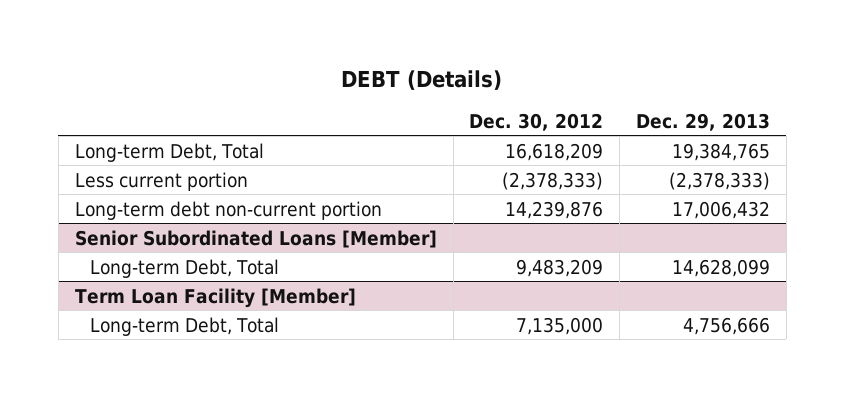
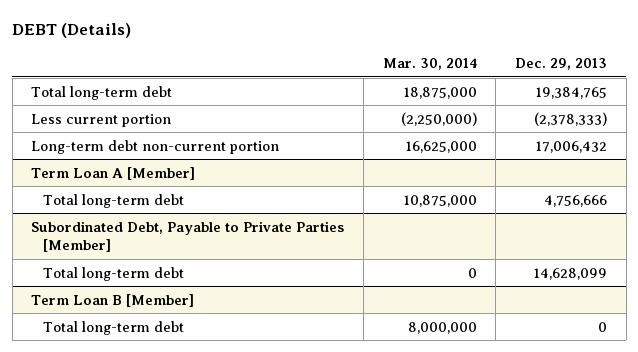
- | Dec. 30, 2012 | Dec. 29, 2013
+ | Mar. 30, 2014 | Dec. 29, 2013
- Long-term Debt, Total | 16,618,209 | 19,384,765
+ Total long-term debt | 18,875,000 | 19,384,765
- Senior Subordinated Loans [Member]
- Long-term Debt, Total | 9,483,209 | 14,628,099
- Term Loan Facility [Member]
- Long-term Debt, Total | 7,135,000 | 4,756,666
+ Term Loan A [Member]
+ Total long-term debt | 10,875,000 | 4,756,666
+ Subordinated Debt, Payable to Private Parties [Member]
+ Total long-term debt | 0 | 14,628,099
+ Term Loan B [Member]
+ Total long-term debt | 8,000,000 | 0

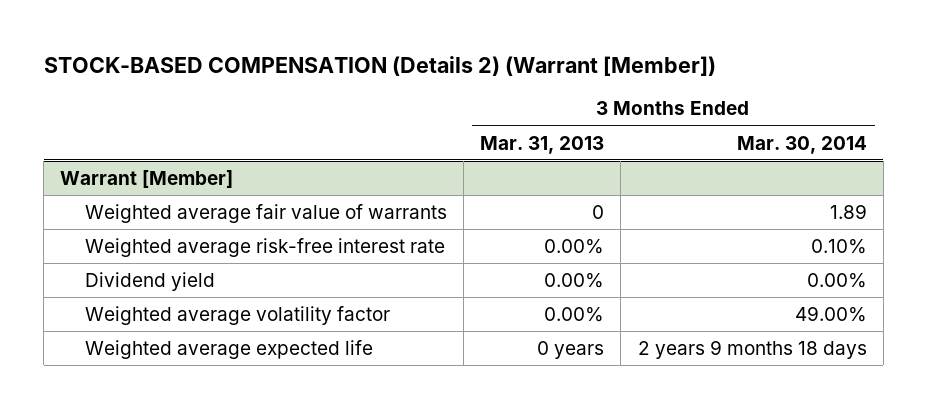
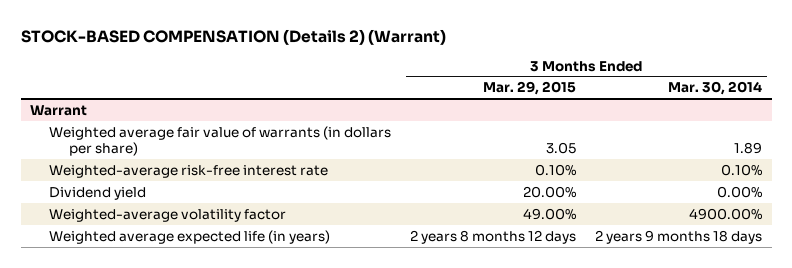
- STOCK-BASED COMPENSATION (Details 2) (Warrant [Member])
+ STOCK-BASED COMPENSATION (Details 2) (Warrant)
- | 3 Months Ended Mar. 31, 2013 | 3 Months Ended Mar. 30, 2014
+ | 3 Months Ended Mar. 29, 2015 | 3 Months Ended Mar. 30, 2014
- Warrant [Member]
- Weighted average fair value of warrants | 0 | 1.89
- Weighted average risk-free interest rate | 0.00% | 0.10%
+ Warrant
+ Weighted average fair value of warrants (in dollars per share) | 3.05 | 1.89
+ Weighted-average risk-free interest rate | 0.10% | 0.10%
- Weighted average volatility factor | 0.00% | 49.00%
- Weighted average expected life | 0 years | 2 years 9 months 18 days
+ Weighted-average volatility factor | 49.00% | 4900.00%
+ Weighted average expected life (in years) | 2 years 8 months 12 days | 2 years 9 months 18 days

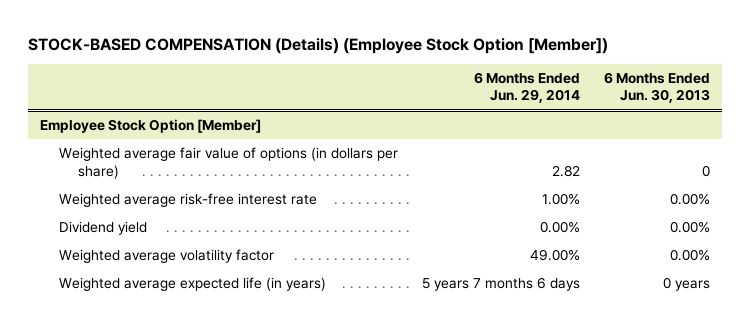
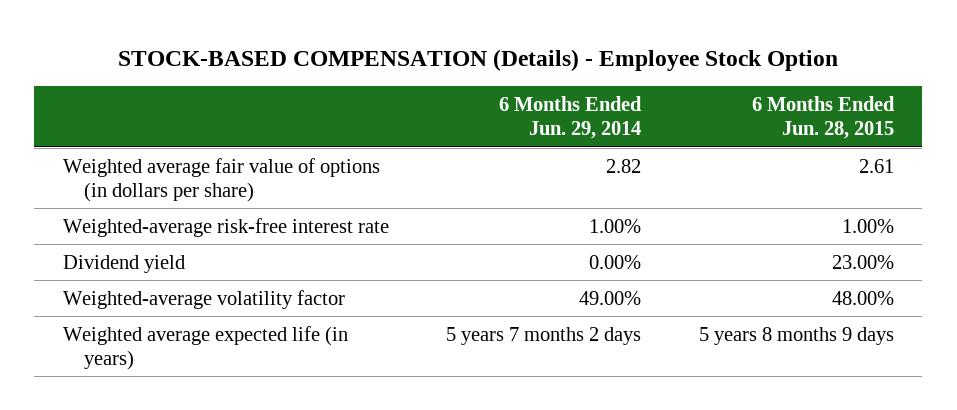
- STOCK-BASED COMPENSATION (Details) (Employee Stock Option [Member])
+ STOCK-BASED COMPENSATION (Details) - Employee Stock Option
- | 6 Months Ended Jun. 29, 2014 | 6 Months Ended Jun. 30, 2013
+ | 6 Months Ended Jun. 29, 2014 | 6 Months Ended Jun. 28, 2015
- Employee Stock Option [Member]
- Weighted average risk-free interest rate | 1.00% | 0.00%
+ Weighted-average risk-free interest rate | 1.00% | 1.00%
- Weighted average volatility factor | 49.00% | 0.00%
- Weighted average expected life (in years) | 5 years 7 months 6 days | 0 years
+ Weighted-average volatility factor | 49.00% | 48.00%
+ Weighted average expected life (in years) | 5 years 7 months 2 days | 5 years 8 months 9 days

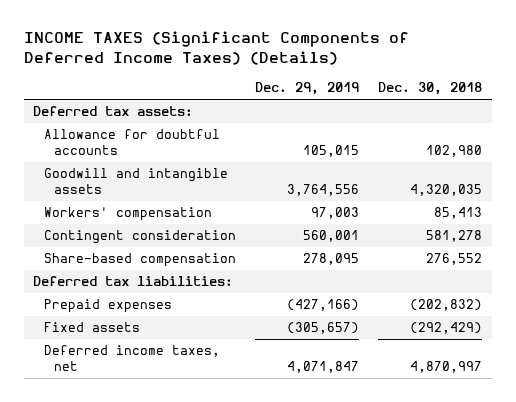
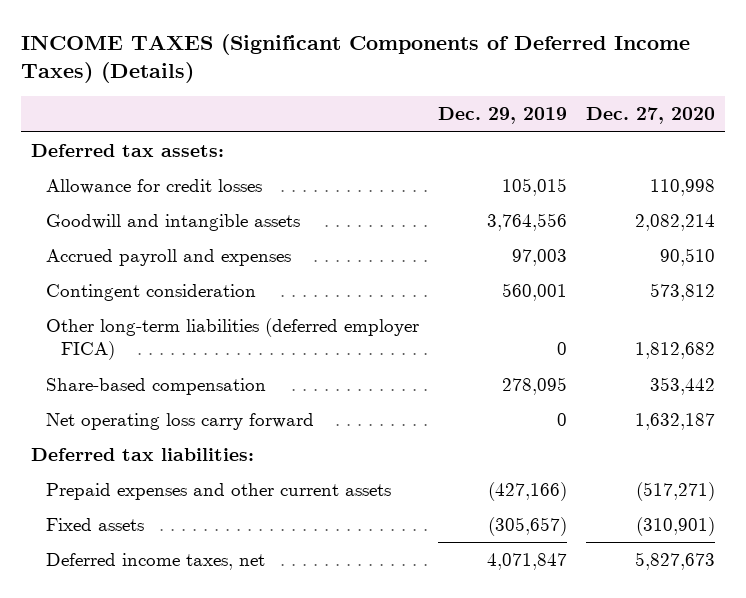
- | Dec. 29, 2019 | Dec. 30, 2018
+ | Dec. 29, 2019 | Dec. 27, 2020
- Allowance for doubtful accounts | 105,015 | 102,980
+ Allowance for credit losses | 105,015 | 110,998
- Workers' compensation | 97,003 | 85,413
+ Accrued payroll and expenses | 97,003 | 90,510
+ Other long-term liabilities (deferred employer FICA) | 0 | 1,812,682
+ Net operating loss carry forward | 0 | 1,632,187
- Prepaid expenses | (427,166) | (202,832)
+ Prepaid expenses and other current assets | (427,166) | (517,271)

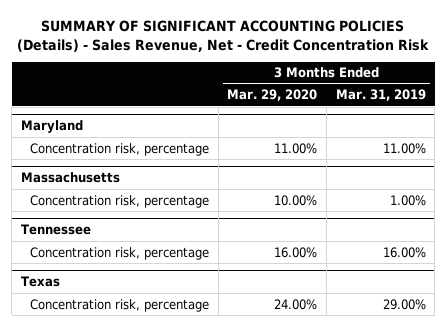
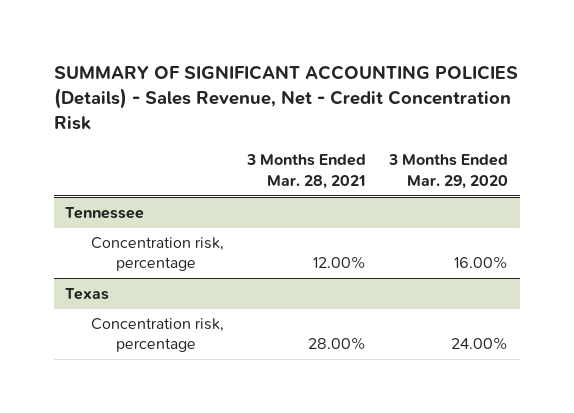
- | 3 Months Ended Mar. 29, 2020 | 3 Months Ended Mar. 31, 2019
+ | 3 Months Ended Mar. 28, 2021 | 3 Months Ended Mar. 29, 2020
- Maryland
- Concentration risk, percentage | 11.00% | 11.00%
- Massachusetts
- Concentration risk, percentage | 10.00% | 1.00%

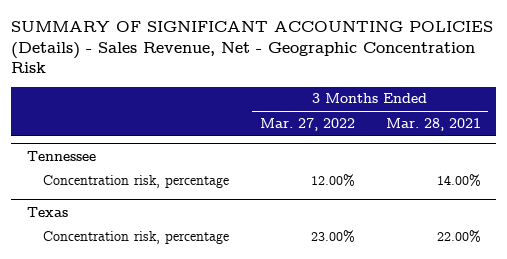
- SUMMARY OF SIGNIFICANT ACCOUNTING POLICIES (Details) - Sales Revenue, Net - Credit Concentration Risk
+ SUMMARY OF SIGNIFICANT ACCOUNTING POLICIES (Details) - Sales Revenue, Net - Geographic Concentration Risk
- | 3 Months Ended Mar. 28, 2021 | 3 Months Ended Mar. 29, 2020
+ | 3 Months Ended Mar. 27, 2022 | 3 Months Ended Mar. 28, 2021
@ Tennessee
- Concentration risk, percentage | 12.00% | 16.00%
+ Concentration risk, percentage | 12.00% | 14.00%
@ Texas
- Concentration risk, percentage | 28.00% | 24.00%
+ Concentration risk, percentage | 23.00% | 22.00%

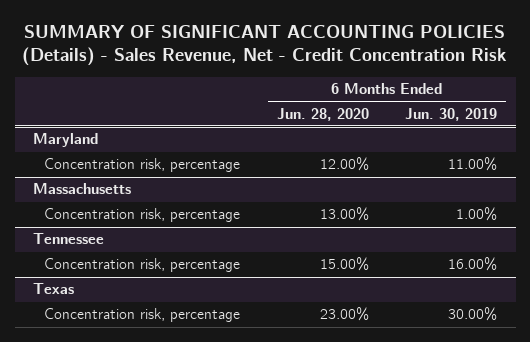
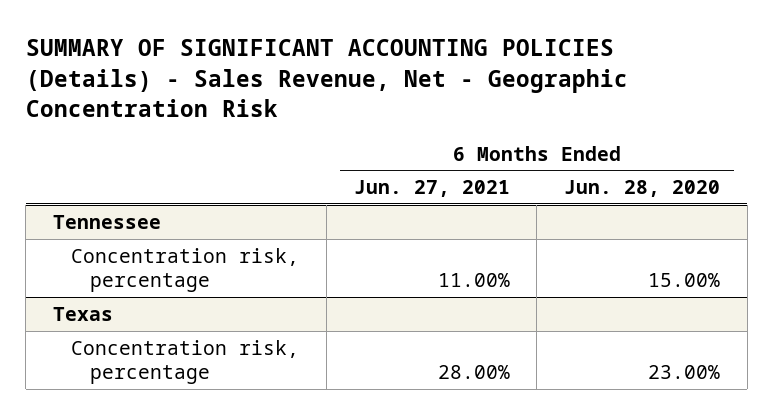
- SUMMARY OF SIGNIFICANT ACCOUNTING POLICIES (Details) - Sales Revenue, Net - Credit Concentration Risk
+ SUMMARY OF SIGNIFICANT ACCOUNTING POLICIES (Details) - Sales Revenue, Net - Geographic Concentration Risk
- | 6 Months Ended Jun. 28, 2020 | 6 Months Ended Jun. 30, 2019
+ | 6 Months Ended Jun. 27, 2021 | 6 Months Ended Jun. 28, 2020
- Maryland
- Concentration risk, percentage | 12.00% | 11.00%
- Massachusetts
- Concentration risk, percentage | 13.00% | 1.00%

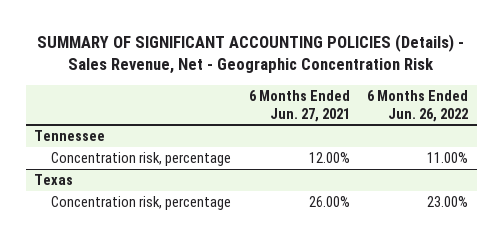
- | 6 Months Ended Jun. 27, 2021 | 6 Months Ended Jun. 28, 2020
+ | 6 Months Ended Jun. 27, 2021 | 6 Months Ended Jun. 26, 2022
@ Tennessee
- Concentration risk, percentage | 11.00% | 15.00%
+ Concentration risk, percentage | 12.00% | 11.00%
@ Texas
- Concentration risk, percentage | 28.00% | 23.00%
+ Concentration risk, percentage | 26.00% | 23.00%

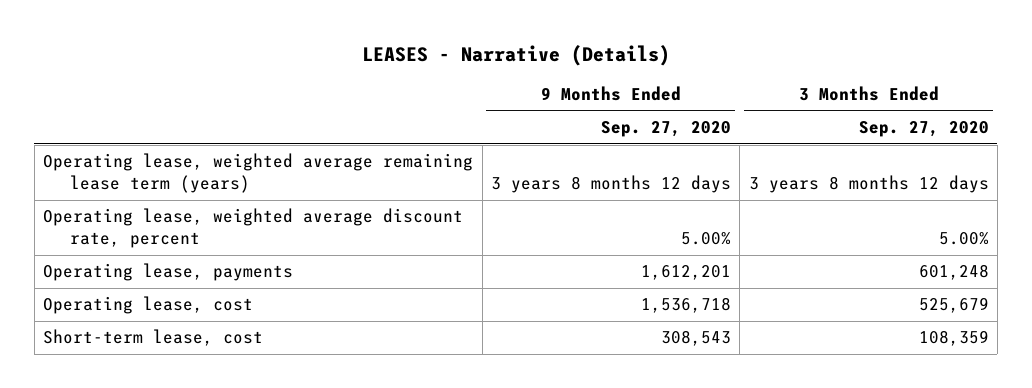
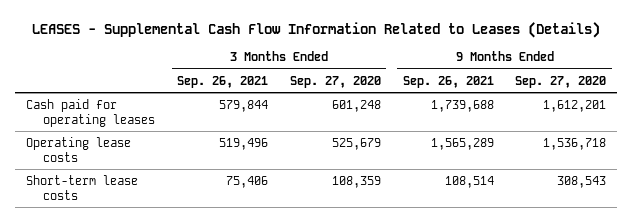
- LEASES - Narrative (Details)
+ LEASES - Supplemental Cash Flow Information Related to Leases (Details)
- | 9 Months Ended Sep. 27, 2020 | 3 Months Ended Sep. 27, 2020
+ | 3 Months Ended Sep. 26, 2021 | 3 Months Ended Sep. 27, 2020 | 9 Months Ended Sep. 26, 2021 | 9 Months Ended Sep. 27, 2020
- Operating lease, weighted average remaining lease term (years) | 3 years 8 months 12 days | 3 years 8 months 12 days
- Operating lease, weighted average discount rate, percent | 5.00% | 5.00%
- Operating lease, payments | 1,612,201 | 601,248
- Operating lease, cost | 1,536,718 | 525,679
- Short-term lease, cost | 308,543 | 108,359
+ Cash paid for operating leases | 579,844 | 601,248 | 1,739,688 | 1,612,201
+ Operating lease costs | 519,496 | 525,679 | 1,565,289 | 1,536,718
+ Short-term lease costs | 75,406 | 108,359 | 108,514 | 308,543

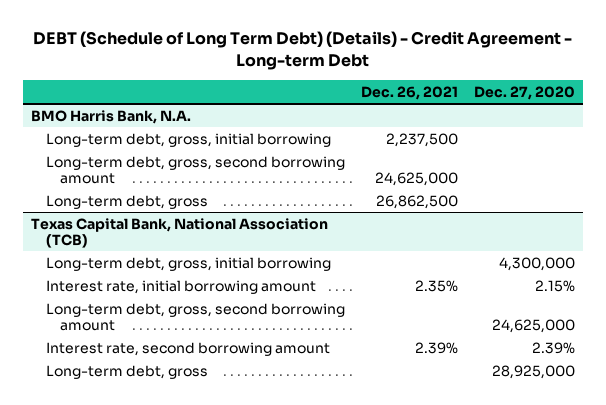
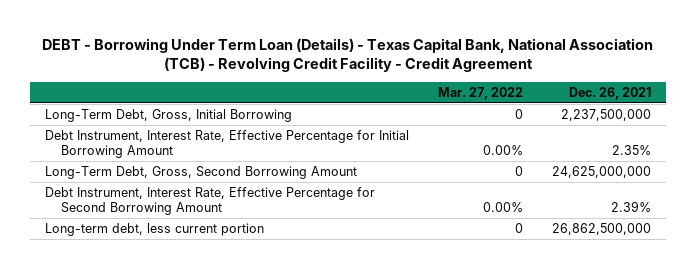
- DEBT (Schedule of Long Term Debt) (Details) - Credit Agreement - Long-term Debt
+ DEBT - Borrowing Under Term Loan (Details) - Texas Capital Bank, National Association (TCB) - Revolving Credit Facility - Credit Agreement
- | Dec. 26, 2021 | Dec. 27, 2020
+ | Mar. 27, 2022 | Dec. 26, 2021
- BMO Harris Bank, N.A.
- Long-term debt, gross, initial borrowing | 2,237,500 |
- Long-term debt, gross, second borrowing amount | 24,625,000 |
- Long-term debt, gross | 26,862,500 |
- Texas Capital Bank, National Association (TCB)
- Long-term debt, gross, initial borrowing | | 4,300,000
- Interest rate, initial borrowing amount | 2.35% | 2.15%
- Long-term debt, gross, second borrowing amount | | 24,625,000
- Interest rate, second borrowing amount | 2.39% | 2.39%
- Long-term debt, gross | | 28,925,000
+ Long-Term Debt, Gross, Initial Borrowing | 0 | 2,237,500,000
+ Debt Instrument, Interest Rate, Effective Percentage for Initial Borrowing Amount | 0.00% | 2.35%
+ Long-Term Debt, Gross, Second Borrowing Amount | 0 | 24,625,000,000
+ Debt Instrument, Interest Rate, Effective Percentage for Second Borrowing Amount | 0.00% | 2.39%
+ Long-term debt, less current portion | 0 | 26,862,500,000

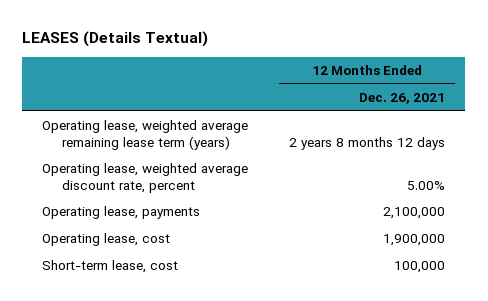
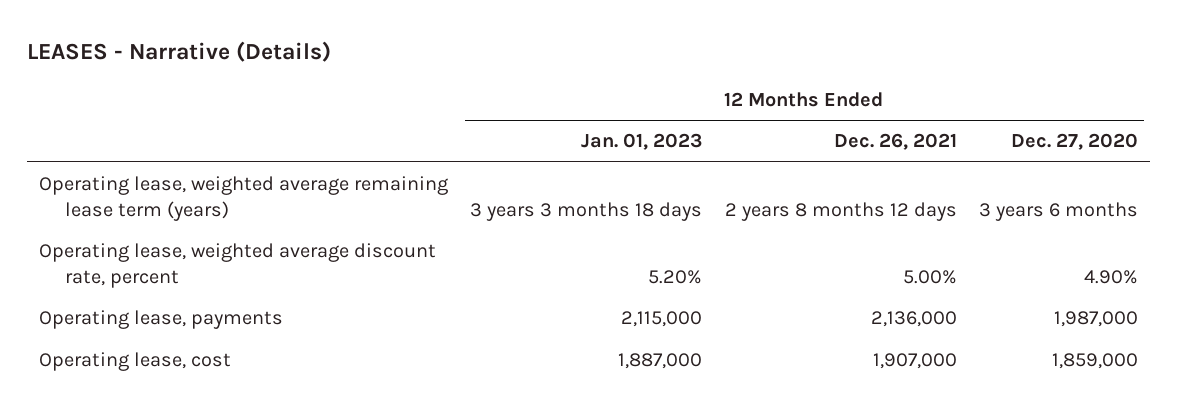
- LEASES (Details Textual)
+ LEASES - Narrative (Details)
- | 12 Months Ended Dec. 26, 2021
+ | 12 Months Ended Jan. 01, 2023 | 12 Months Ended Dec. 26, 2021 | 12 Months Ended Dec. 27, 2020
- Operating lease, payments | 2,100,000
- Operating lease, cost | 1,900,000
- Short-term lease, cost | 100,000
+ Operating lease, payments | 2,115,000 | 2,136,000 | 1,987,000
+ Operating lease, cost | 1,887,000 | 1,907,000 | 1,859,000

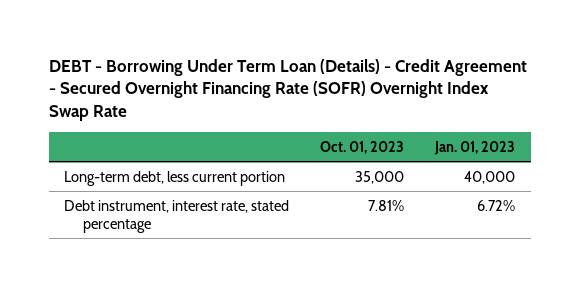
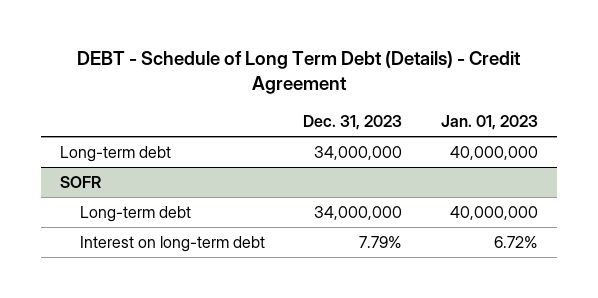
- DEBT - Borrowing Under Term Loan (Details) - Credit Agreement - Secured Overnight Financing Rate (SOFR) Overnight Index Swap Rate
+ DEBT - Schedule of Long Term Debt (Details) - Credit Agreement
- | Oct. 01, 2023 | Jan. 01, 2023
+ | Dec. 31, 2023 | Jan. 01, 2023
- Long-term debt, less current portion | 35,000 | 40,000
- Debt instrument, interest rate, stated percentage | 7.81% | 6.72%
+ Long-term debt | 34,000,000 | 40,000,000
+ SOFR
+ Long-term debt | 34,000,000 | 40,000,000
+ Interest on long-term debt | 7.79% | 6.72%

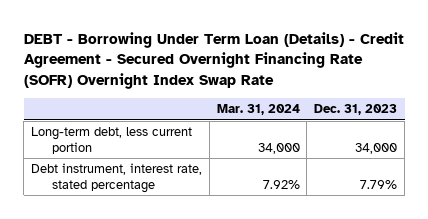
- DEBT - Schedule of Long Term Debt (Details) - Credit Agreement
+ DEBT - Borrowing Under Term Loan (Details) - Credit Agreement - Secured Overnight Financing Rate (SOFR) Overnight Index Swap Rate
- | Dec. 31, 2023 | Jan. 01, 2023
+ | Mar. 31, 2024 | Dec. 31, 2023
- Long-term debt | 34,000,000 | 40,000,000
- SOFR
- Long-term debt | 34,000,000 | 40,000,000
- Interest on long-term debt | 7.79% | 6.72%
+ Long-term debt, less current portion | 34,000 | 34,000
+ Debt instrument, interest rate, stated percentage | 7.92% | 7.79%

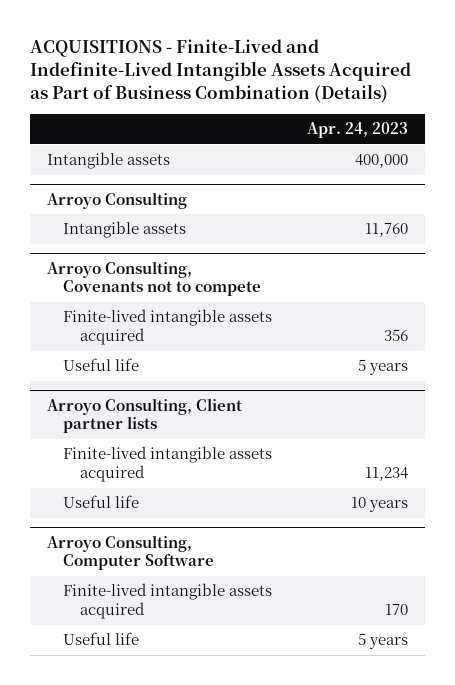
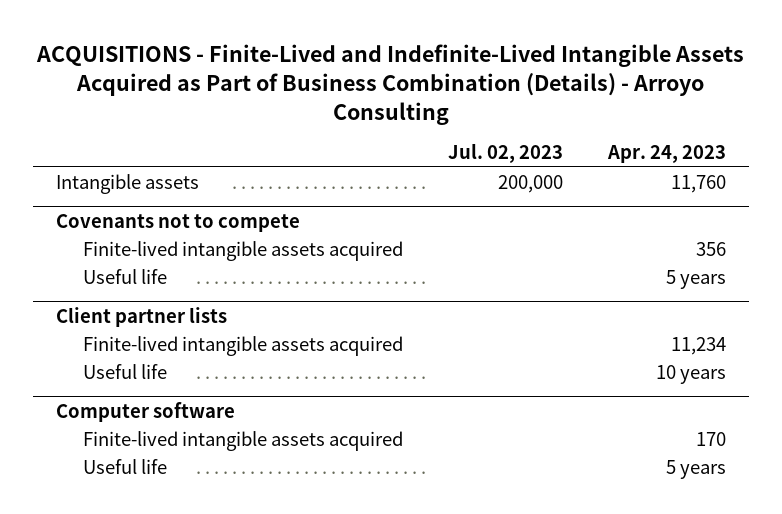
- ACQUISITIONS - Finite-Lived and Indefinite-Lived Intangible Assets Acquired as Part of Business Combination (Details)
+ ACQUISITIONS - Finite-Lived and Indefinite-Lived Intangible Assets Acquired as Part of Business Combination (Details) - Arroyo Consulting
- | Apr. 24, 2023
+ | Jul. 02, 2023 | Apr. 24, 2023
- Intangible assets | 400,000
- Arroyo Consulting
- Arroyo Consulting, Covenants not to compete
+ Covenants not to compete
- Arroyo Consulting, Client partner lists
+ Client partner lists
- Arroyo Consulting, Computer Software
+ Computer software

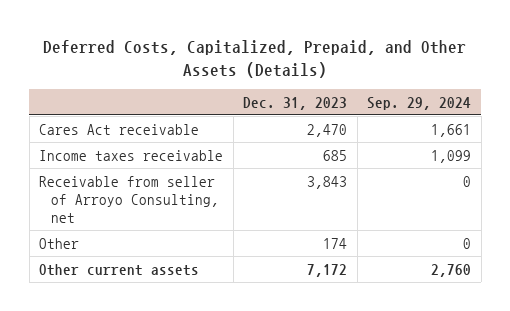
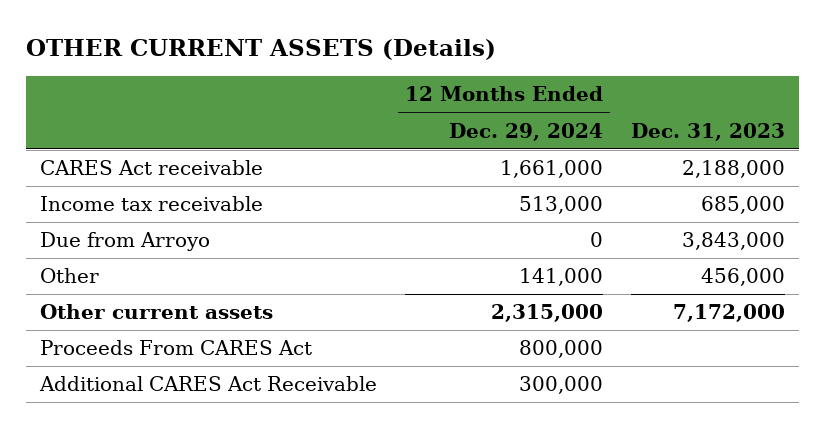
- Deferred Costs, Capitalized, Prepaid, and Other Assets (Details)
+ OTHER CURRENT ASSETS (Details)
- | Dec. 31, 2023 | Sep. 29, 2024
+ | 12 Months Ended Dec. 29, 2024 | Dec. 31, 2023
- Cares Act receivable | 2,470 | 1,661
- Income taxes receivable | 685 | 1,099
- Receivable from seller of Arroyo Consulting, net | 3,843 | 0
- Other | 174 | 0
- Other current assets | 7,172 | 2,760
+ CARES Act receivable | 1,661,000 | 2,188,000
+ Income tax receivable | 513,000 | 685,000
+ Due from Arroyo | 0 | 3,843,000
+ Other | 141,000 | 456,000
+ Other current assets | 2,315,000 | 7,172,000
+ Proceeds From CARES Act | 800,000 |
+ Additional CARES Act Receivable | 300,000 |

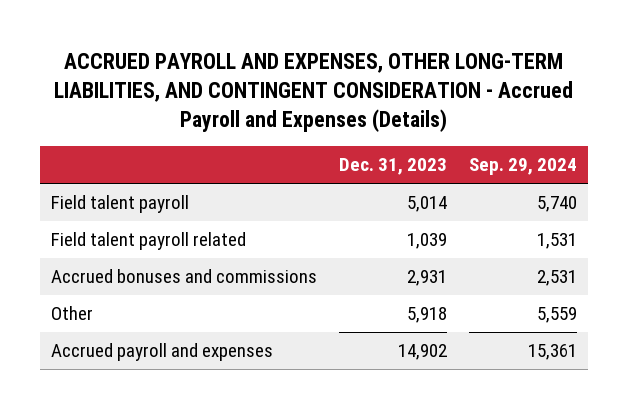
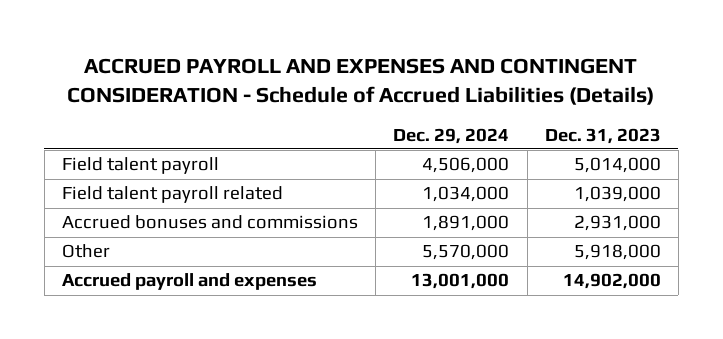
- ACCRUED PAYROLL AND EXPENSES, OTHER LONG-TERM LIABILITIES, AND CONTINGENT CONSIDERATION - Accrued Payroll and Expenses (Details)
+ ACCRUED PAYROLL AND EXPENSES AND CONTINGENT CONSIDERATION - Schedule of Accrued Liabilities (Details)
- | Dec. 31, 2023 | Sep. 29, 2024
+ | Dec. 29, 2024 | Dec. 31, 2023
- Field talent payroll | 5,014 | 5,740
- Field talent payroll related | 1,039 | 1,531
- Accrued bonuses and commissions | 2,931 | 2,531
- Other | 5,918 | 5,559
- Accrued payroll and expenses | 14,902 | 15,361
+ Field talent payroll | 4,506,000 | 5,014,000
+ Field talent payroll related | 1,034,000 | 1,039,000
+ Accrued bonuses and commissions | 1,891,000 | 2,931,000
+ Other | 5,570,000 | 5,918,000
+ Accrued payroll and expenses | 13,001,000 | 14,902,000

